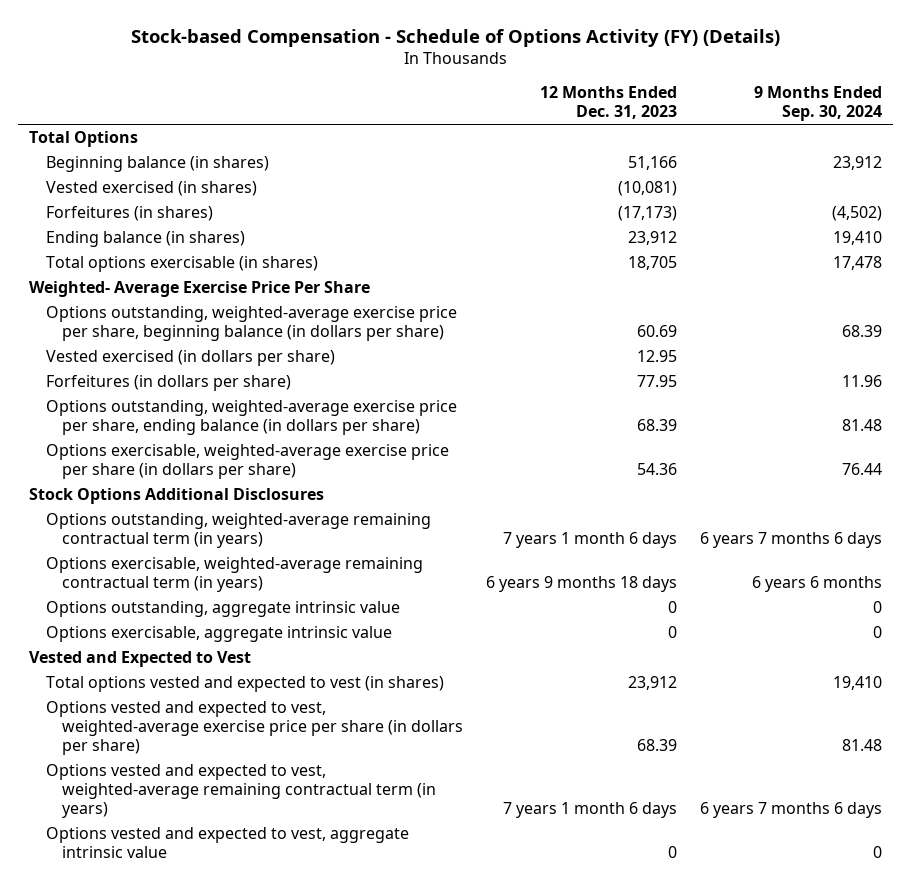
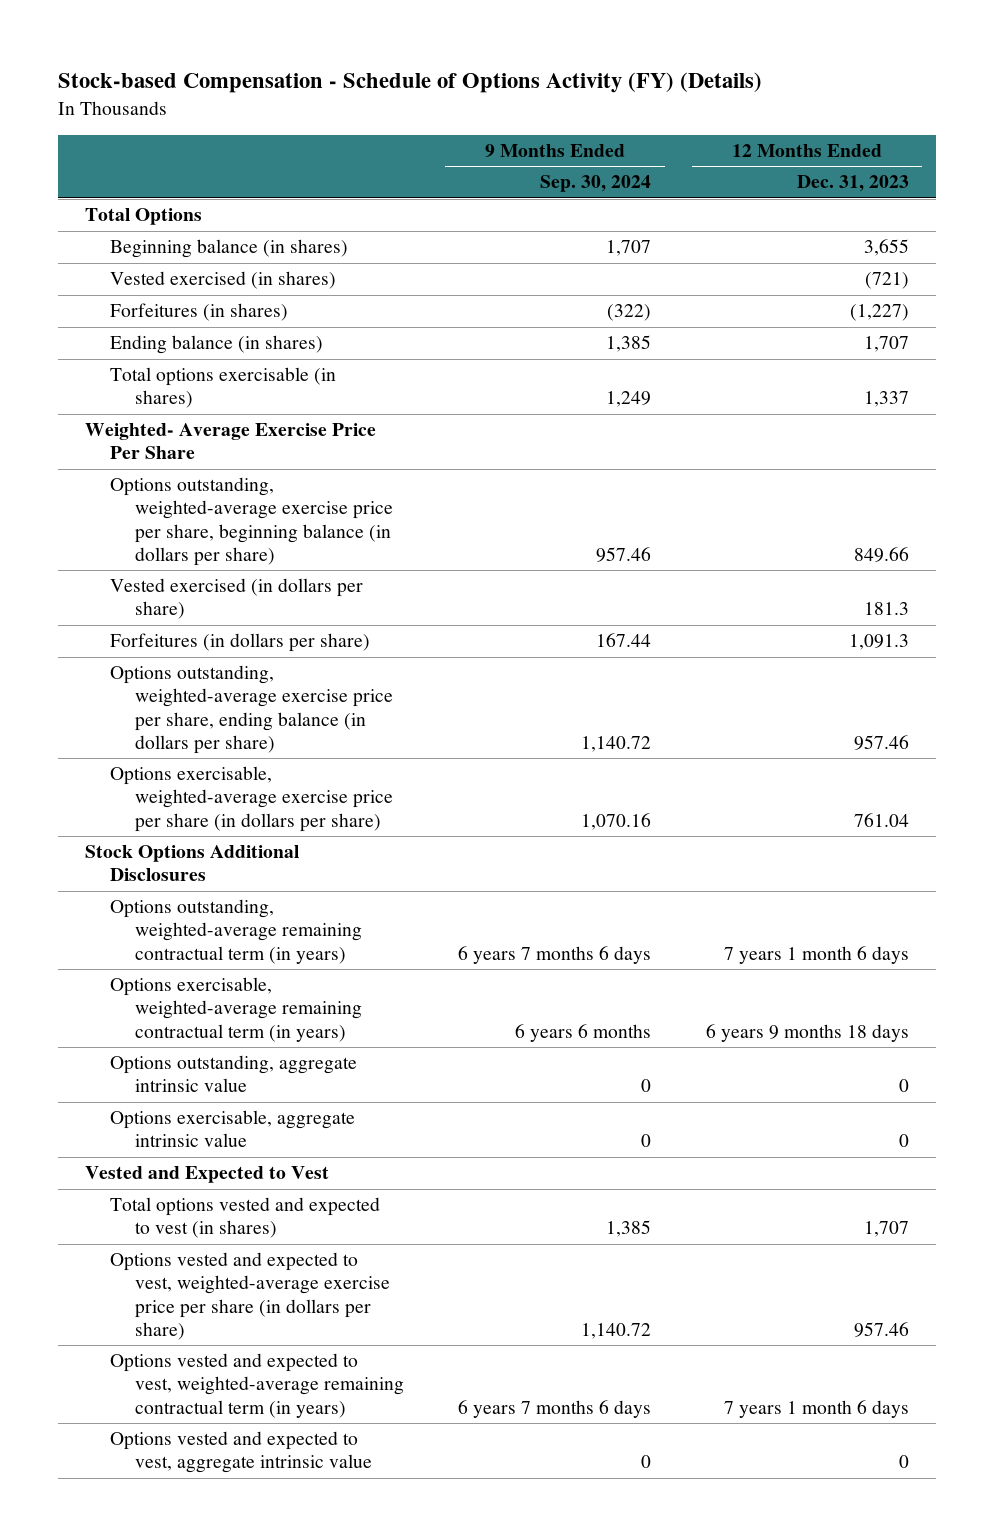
- | 12 Months Ended Dec. 31, 2023 | 9 Months Ended Sep. 30, 2024
+ | 9 Months Ended Sep. 30, 2024 | 12 Months Ended Dec. 31, 2023
- Beginning balance (in shares) | 51,166 | 23,912
- Vested exercised (in shares) | (10,081) |
- Forfeitures (in shares) | (17,173) | (4,502)
- Ending balance (in shares) | 23,912 | 19,410
- Total options exercisable (in shares) | 18,705 | 17,478
+ Beginning balance (in shares) | 1,707 | 3,655
+ Vested exercised (in shares) | | (721)
+ Forfeitures (in shares) | (322) | (1,227)
+ Ending balance (in shares) | 1,385 | 1,707
+ Total options exercisable (in shares) | 1,249 | 1,337
- Options outstanding, weighted-average exercise price per share, beginning balance (in dollars per share) | 60.69 | 68.39
- Vested exercised (in dollars per share) | 12.95 |
- Forfeitures (in dollars per share) | 77.95 | 11.96
- Options outstanding, weighted-average exercise price per share, ending balance (in dollars per share) | 68.39 | 81.48
- Options exercisable, weighted-average exercise price per share (in dollars per share) | 54.36 | 76.44
+ Options outstanding, weighted-average exercise price per share, beginning balance (in dollars per share) | 957.46 | 849.66
+ Vested exercised (in dollars per share) | | 181.3
+ Forfeitures (in dollars per share) | 167.44 | 1,091.3
+ Options outstanding, weighted-average exercise price per share, ending balance (in dollars per share) | 1,140.72 | 957.46
+ Options exercisable, weighted-average exercise price per share (in dollars per share) | 1,070.16 | 761.04
- Total options vested and expected to vest (in shares) | 23,912 | 19,410
- Options vested and expected to vest, weighted-average exercise price per share (in dollars per share) | 68.39 | 81.48
+ Total options vested and expected to vest (in shares) | 1,385 | 1,707
+ Options vested and expected to vest, weighted-average exercise price per share (in dollars per share) | 1,140.72 | 957.46

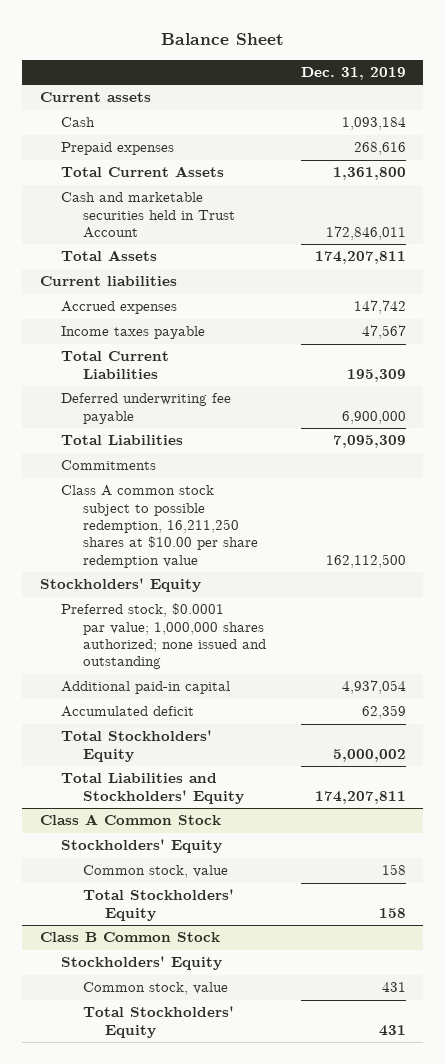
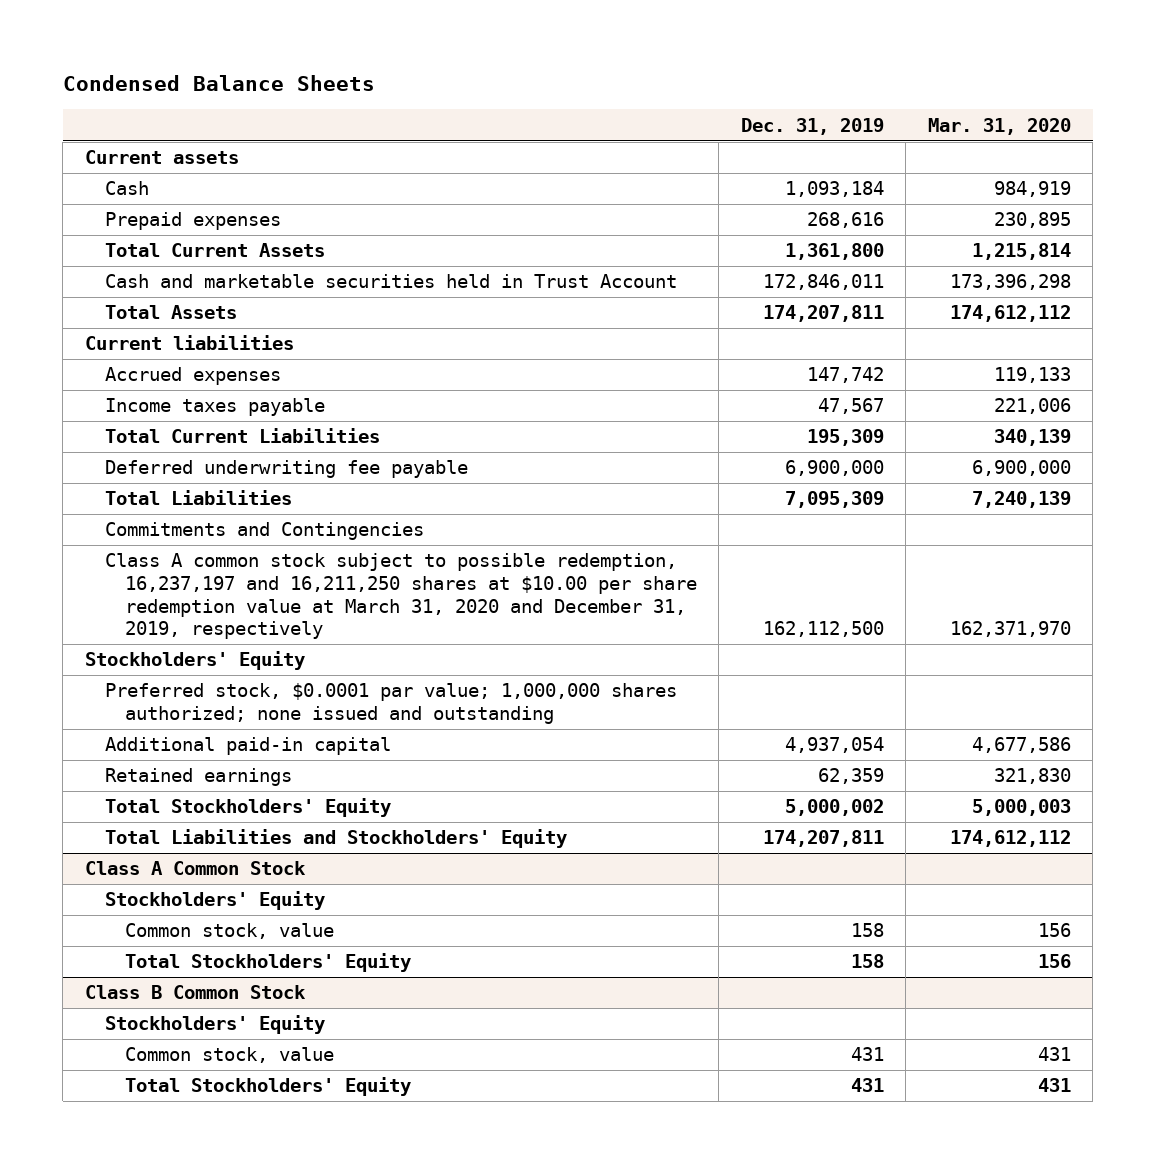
- Balance Sheet
+ Condensed Balance Sheets
- | Dec. 31, 2019
+ | Dec. 31, 2019 | Mar. 31, 2020
- Commitments
- Class A common stock subject to possible redemption, 16,211,250 shares at $10.00 per share redemption value | 162,112,500
+ Commitments and Contingencies
+ Class A common stock subject to possible redemption, 16,237,197 and 16,211,250 shares at $10.00 per share redemption value at March 31, 2020 and December 31, 2019, respectively | 162,112,500 | 162,371,970
- Accumulated deficit | 62,359
+ Retained earnings | 62,359 | 321,830

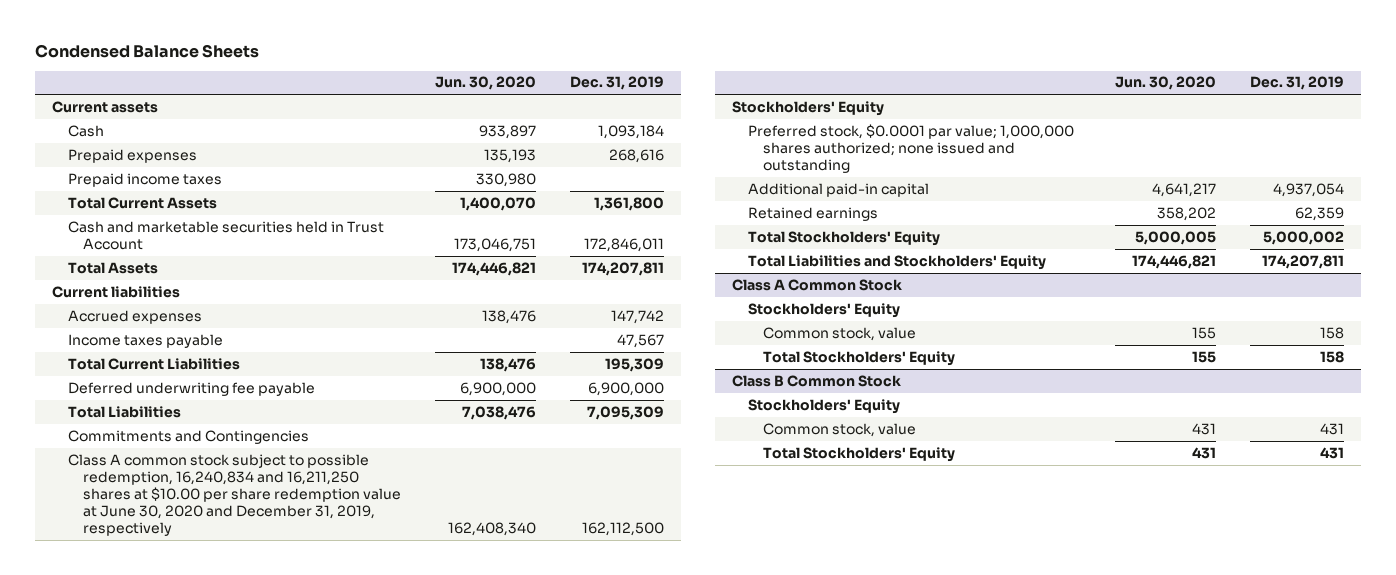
- | Dec. 31, 2019 | Mar. 31, 2020
+ | Jun. 30, 2020 | Dec. 31, 2019
+ Prepaid income taxes | 330,980 |
- Class A common stock subject to possible redemption, 16,237,197 and 16,211,250 shares at $10.00 per share redemption value at March 31, 2020 and December 31, 2019, respectively | 162,112,500 | 162,371,970
+ Class A common stock subject to possible redemption, 16,240,834 and 16,211,250 shares at $10.00 per share redemption value at June 30, 2020 and December 31, 2019, respectively | 162,408,340 | 162,112,500

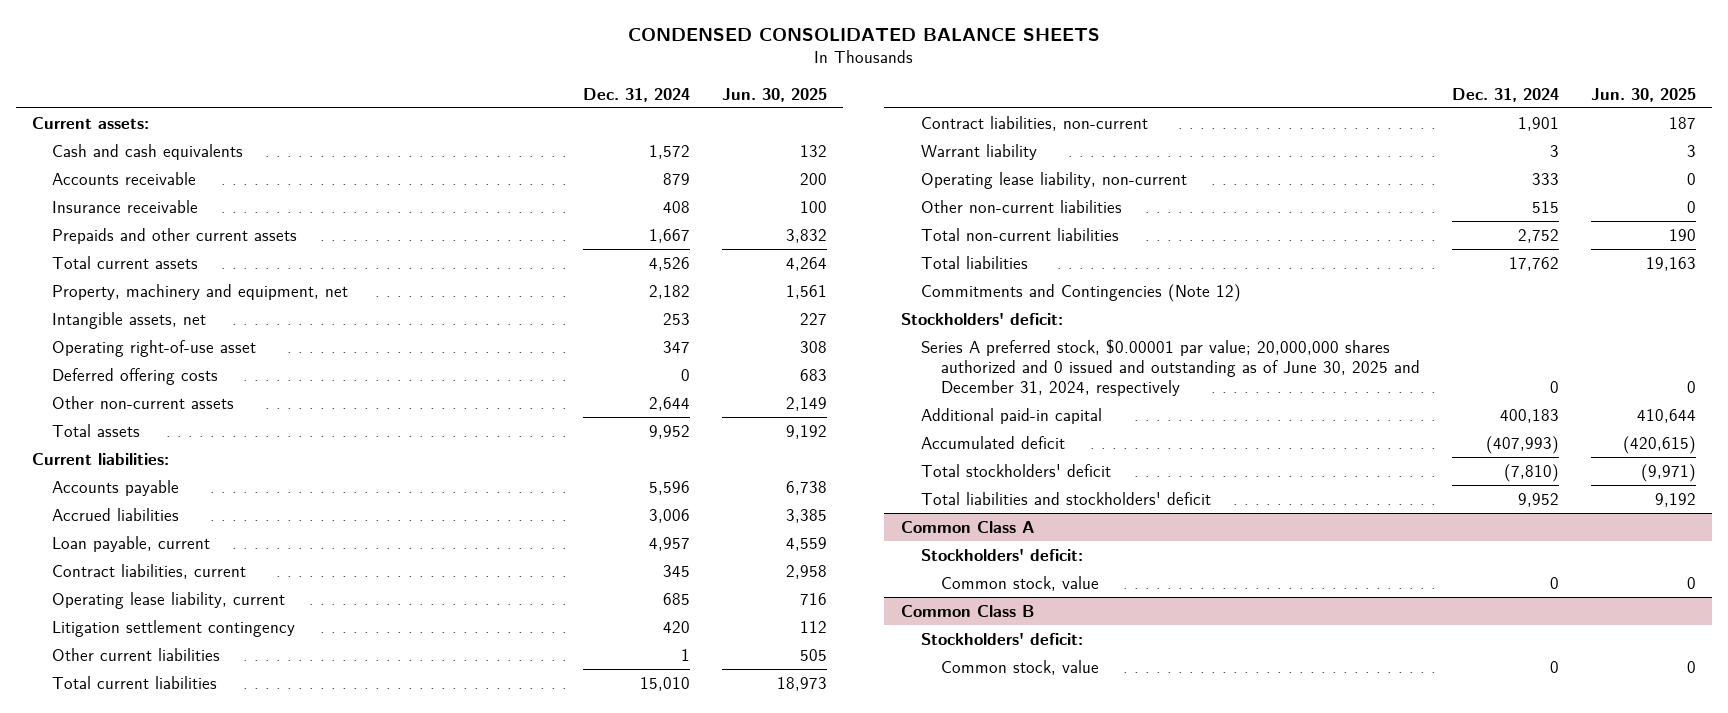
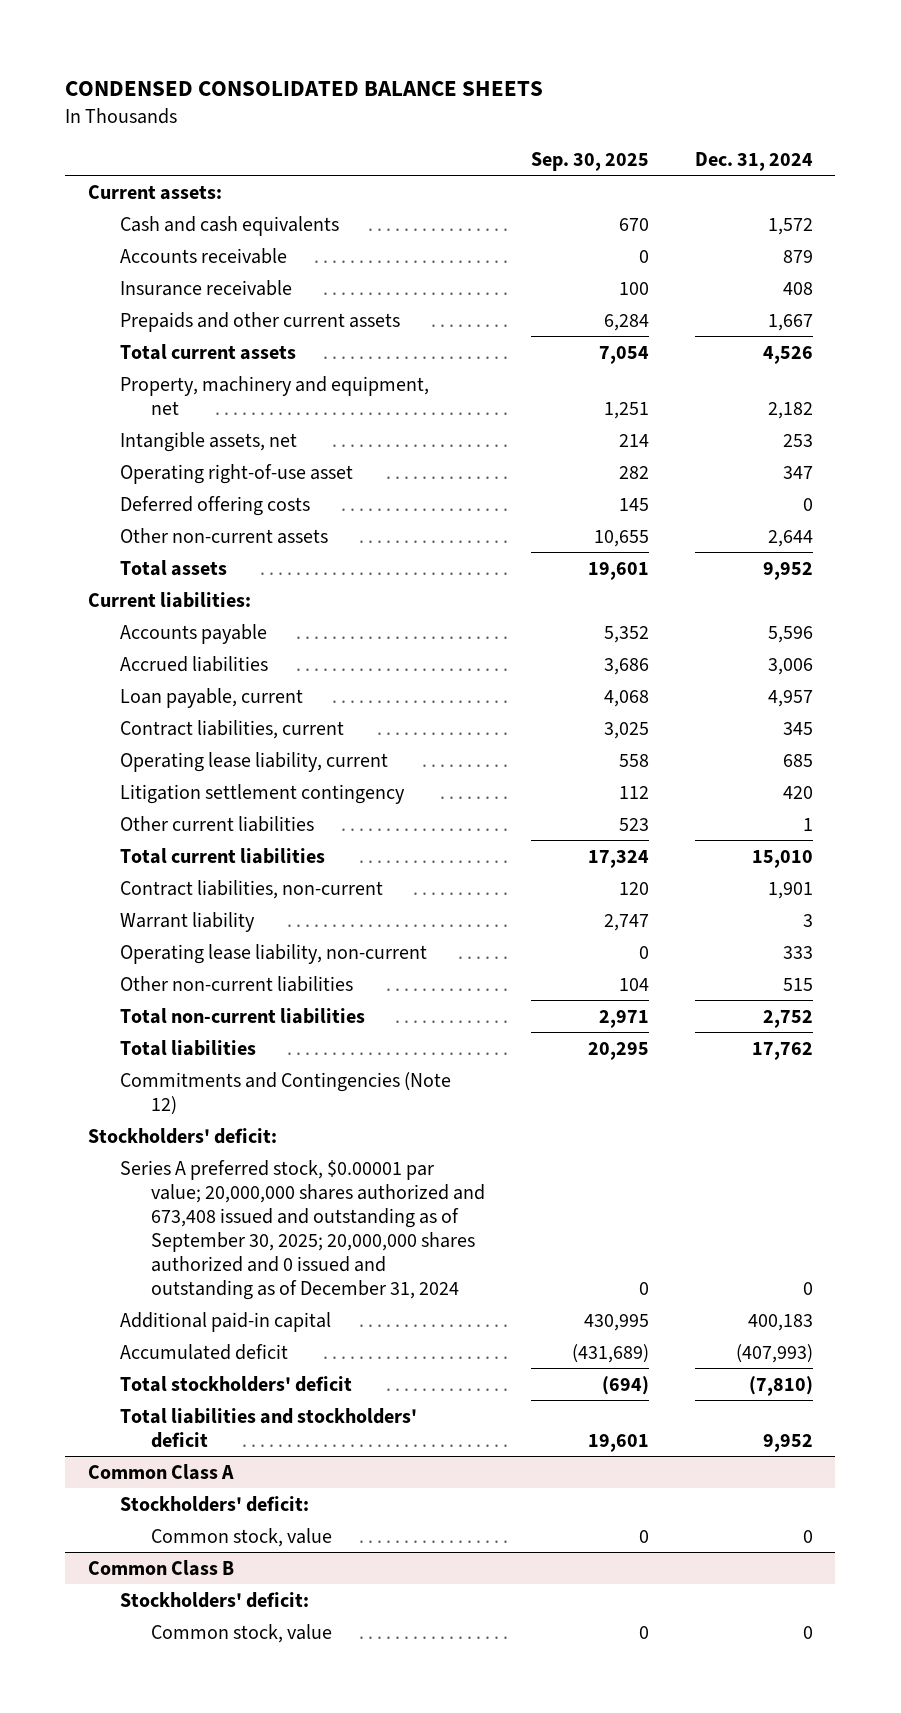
- | Dec. 31, 2024 | Jun. 30, 2025
+ | Sep. 30, 2025 | Dec. 31, 2024
- Series A preferred stock, $0.00001 par value; 20,000,000 shares authorized and 0 issued and outstanding as of June 30, 2025 and December 31, 2024, respectively | 0 | 0
+ Series A preferred stock, $0.00001 par value; 20,000,000 shares authorized and 673,408 issued and outstanding as of September 30, 2025; 20,000,000 shares authorized and 0 issued and outstanding as of December 31, 2024 | 0 | 0

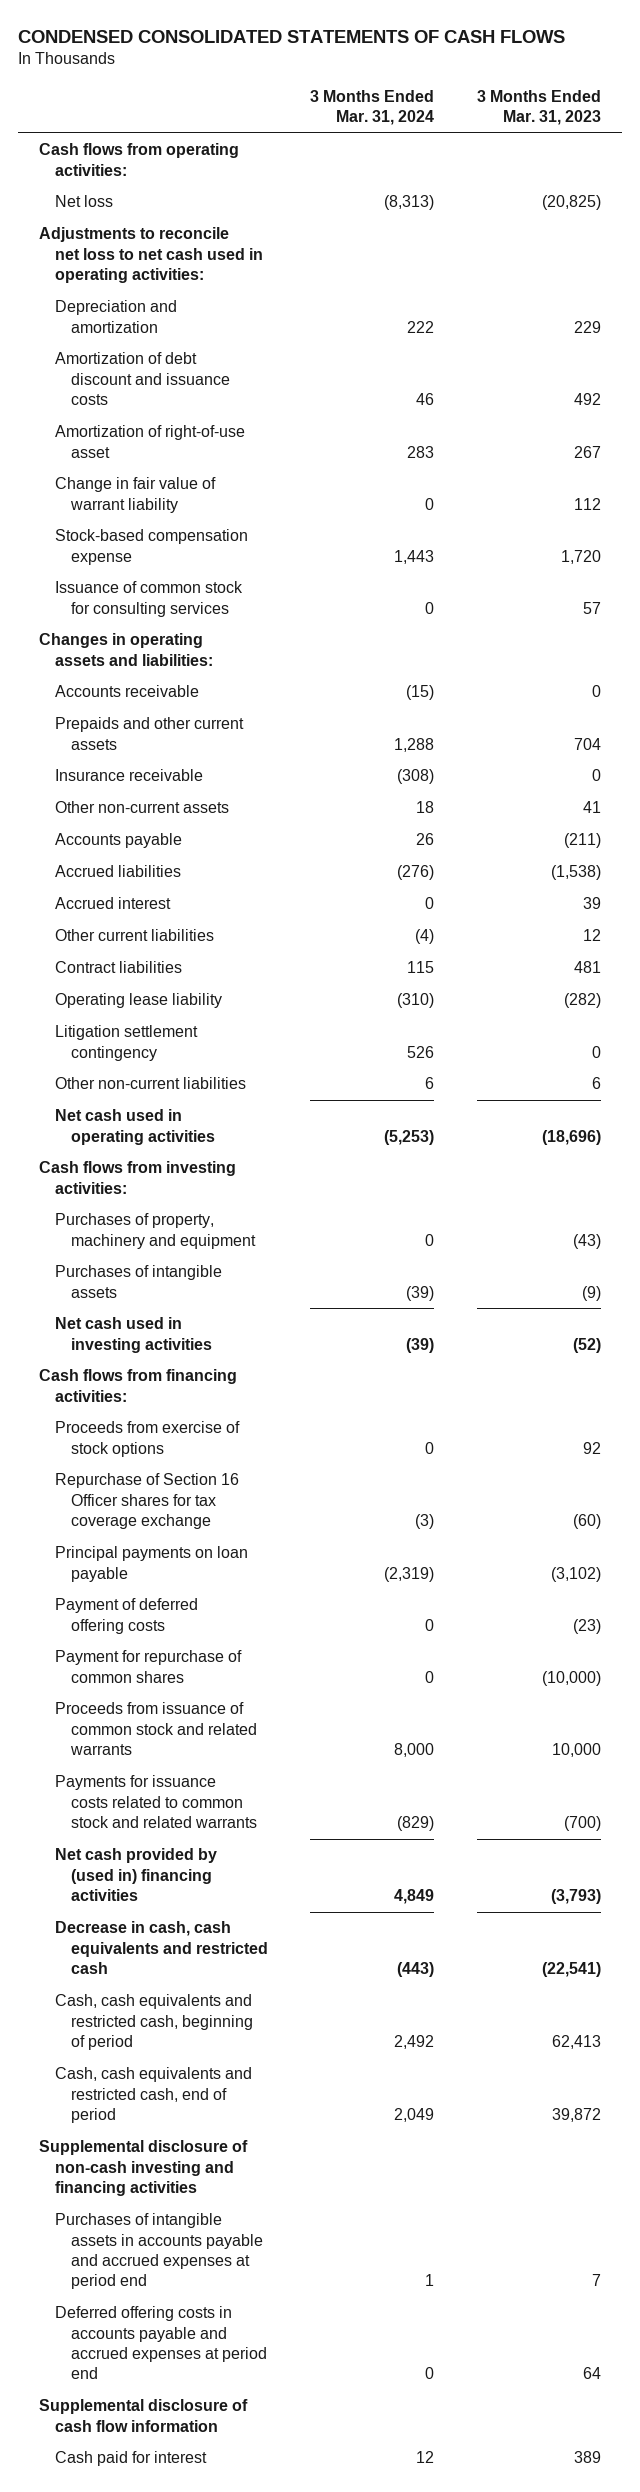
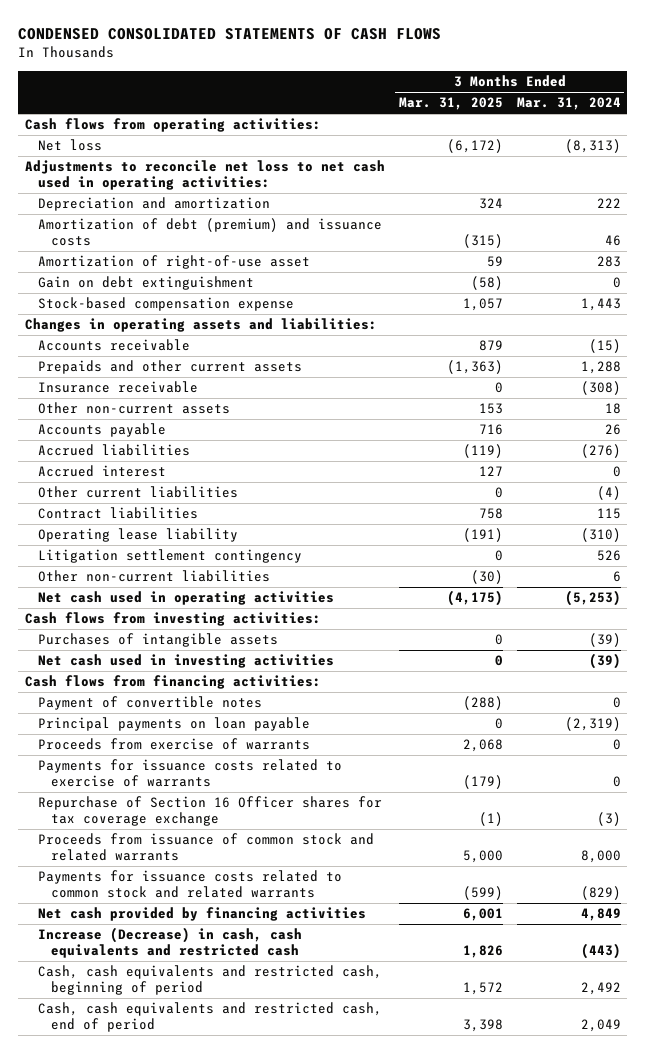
- | 3 Months Ended Mar. 31, 2024 | 3 Months Ended Mar. 31, 2023
+ | 3 Months Ended Mar. 31, 2025 | 3 Months Ended Mar. 31, 2024
- Amortization of debt discount and issuance costs | 46 | 492
+ Amortization of debt (premium) and issuance costs | (315) | 46
- Change in fair value of warrant liability | 0 | 112
+ Gain on debt extinguishment | (58) | 0
- Issuance of common stock for consulting services | 0 | 57
- Purchases of property, machinery and equipment | 0 | (43)
- Proceeds from exercise of stock options | 0 | 92
+ Payment of convertible notes | (288) | 0
- Payment of deferred offering costs | 0 | (23)
- Payment for repurchase of common shares | 0 | (10,000)
+ Proceeds from exercise of warrants | 2,068 | 0
+ Payments for issuance costs related to exercise of warrants | (179) | 0
moved down: Repurchase of Section 16 Officer shares for tax coverage exchange | (1) | (3)
- Net cash provided by (used in) financing activities | 4,849 | (3,793)
- Decrease in cash, cash equivalents and restricted cash | (443) | (22,541)
+ Net cash provided by financing activities | 6,001 | 4,849
+ Increase (Decrease) in cash, cash equivalents and restricted cash | 1,826 | (443)
- Supplemental disclosure of non-cash investing and financing activities
- Purchases of intangible assets in accounts payable and accrued expenses at period end | 1 | 7
- Deferred offering costs in accounts payable and accrued expenses at period end | 0 | 64
- Supplemental disclosure of cash flow information
- Cash paid for interest | 12 | 389

